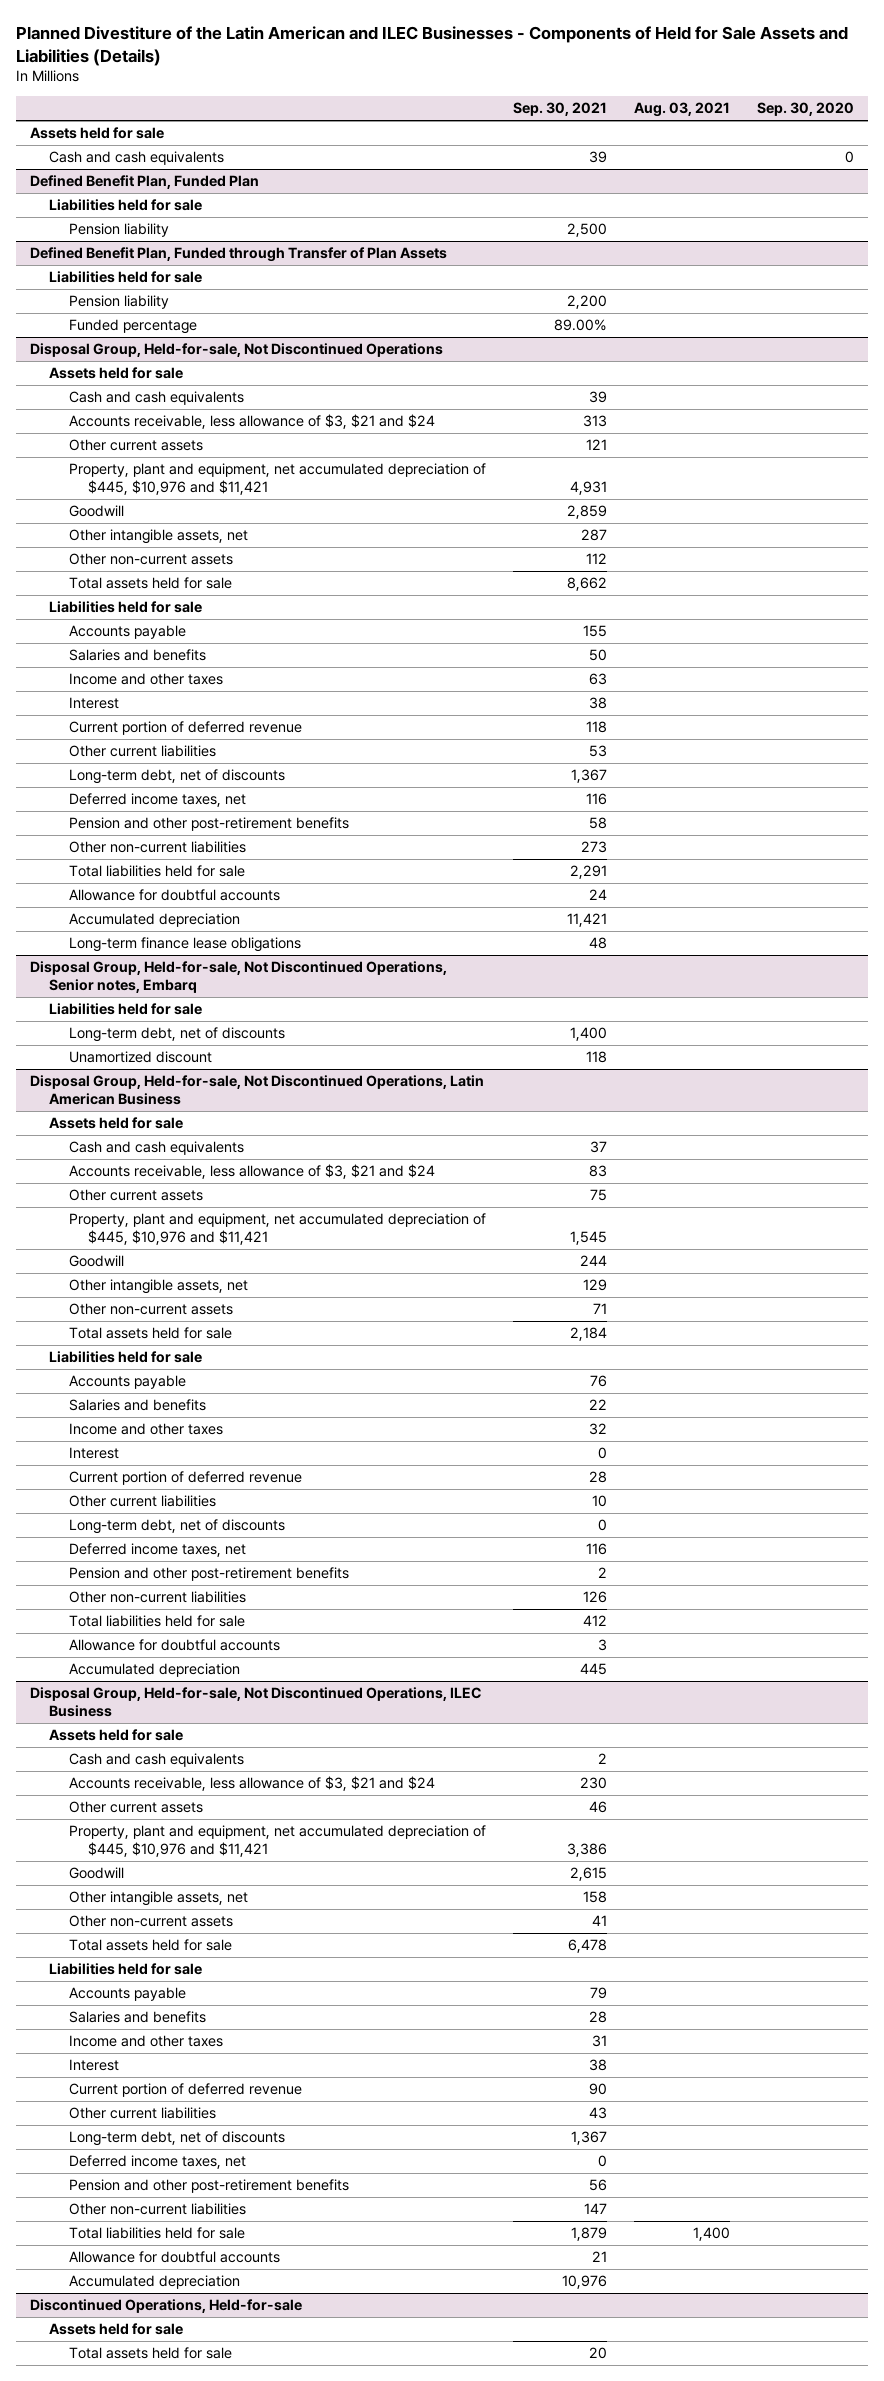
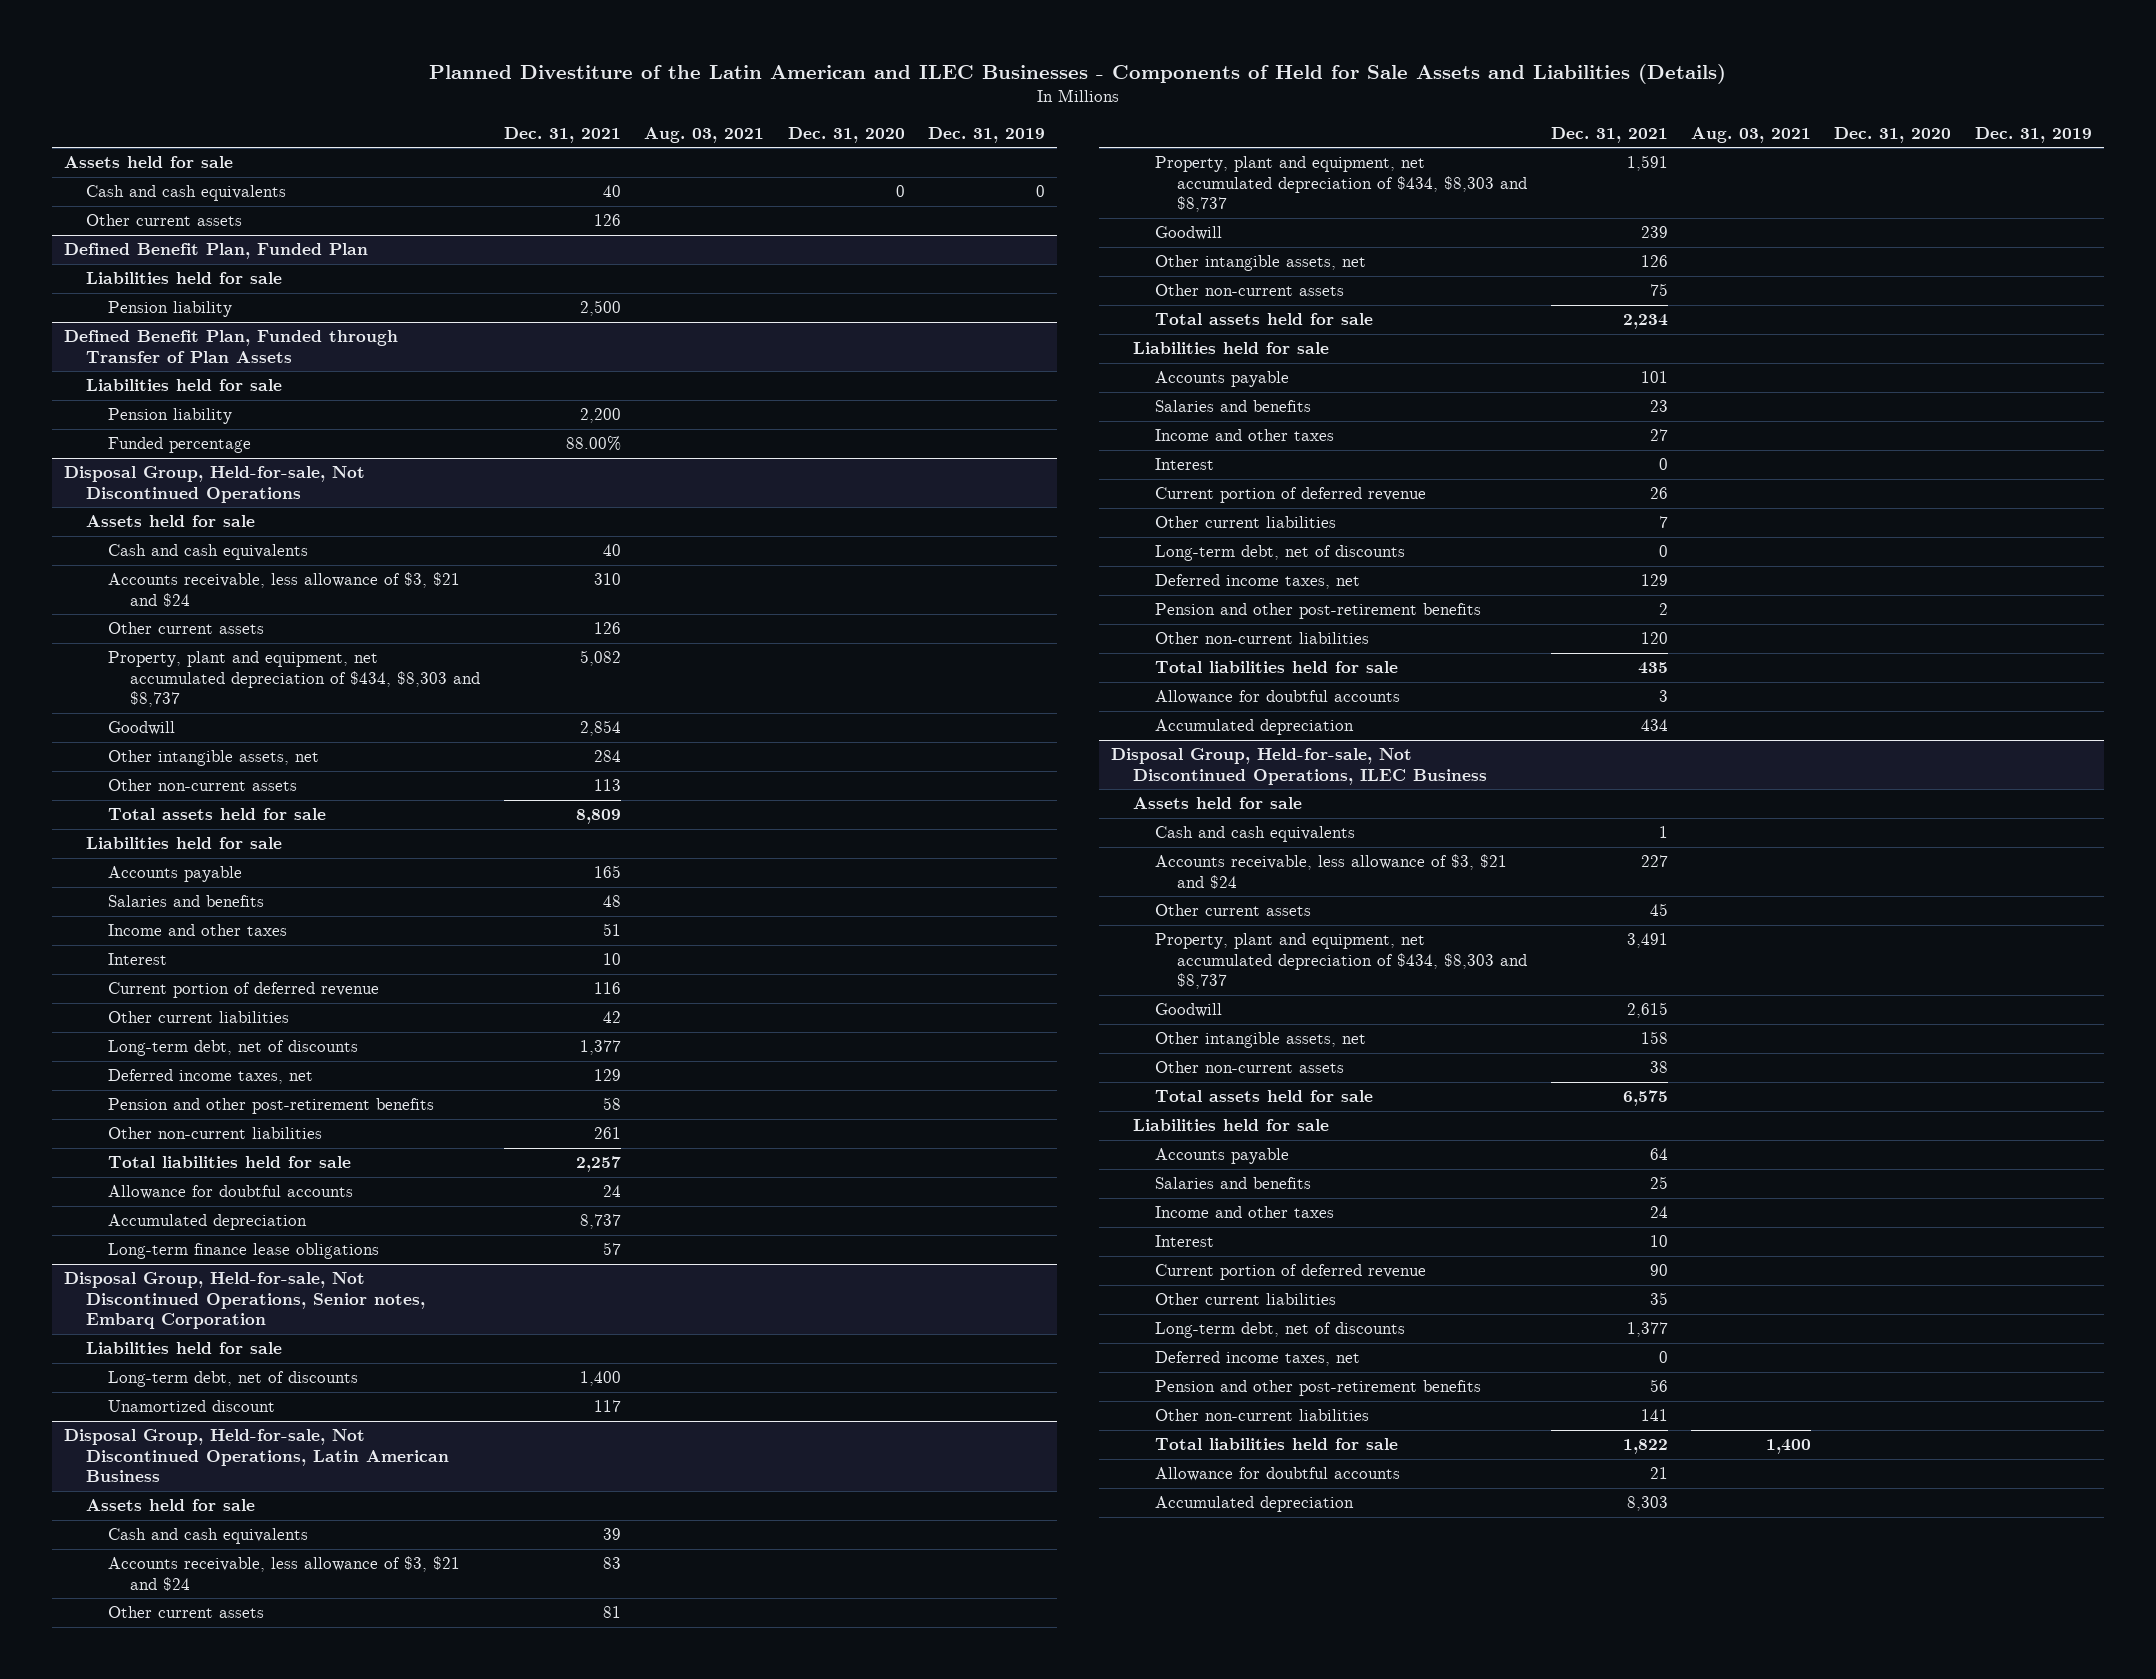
- | Sep. 30, 2021 | Aug. 03, 2021 | Sep. 30, 2020
+ | Dec. 31, 2021 | Aug. 03, 2021 | Dec. 31, 2020 | Dec. 31, 2019
+ Other current assets | 126 | | |
@ Disposal Group, Held-for-sale, Not Discontinued Operations
- Property, plant and equipment, net accumulated depreciation of $445, $10,976 and $11,421 | 4,931 | |
+ Property, plant and equipment, net accumulated depreciation of $434, $8,303 and $8,737 | 5,082 | | |
- Disposal Group, Held-for-sale, Not Discontinued Operations, Senior notes, Embarq
+ Disposal Group, Held-for-sale, Not Discontinued Operations, Senior notes, Embarq Corporation
@ Disposal Group, Held-for-sale, Not Discontinued Operations, Latin American Business
- Property, plant and equipment, net accumulated depreciation of $445, $10,976 and $11,421 | 1,545 | |
+ Property, plant and equipment, net accumulated depreciation of $434, $8,303 and $8,737 | 1,591 | | |
@ Disposal Group, Held-for-sale, Not Discontinued Operations, ILEC Business
- Property, plant and equipment, net accumulated depreciation of $445, $10,976 and $11,421 | 3,386 | |
+ Property, plant and equipment, net accumulated depreciation of $434, $8,303 and $8,737 | 3,491 | | |
- Discontinued Operations, Held-for-sale
- Assets held for sale
- Total assets held for sale | 20 | |

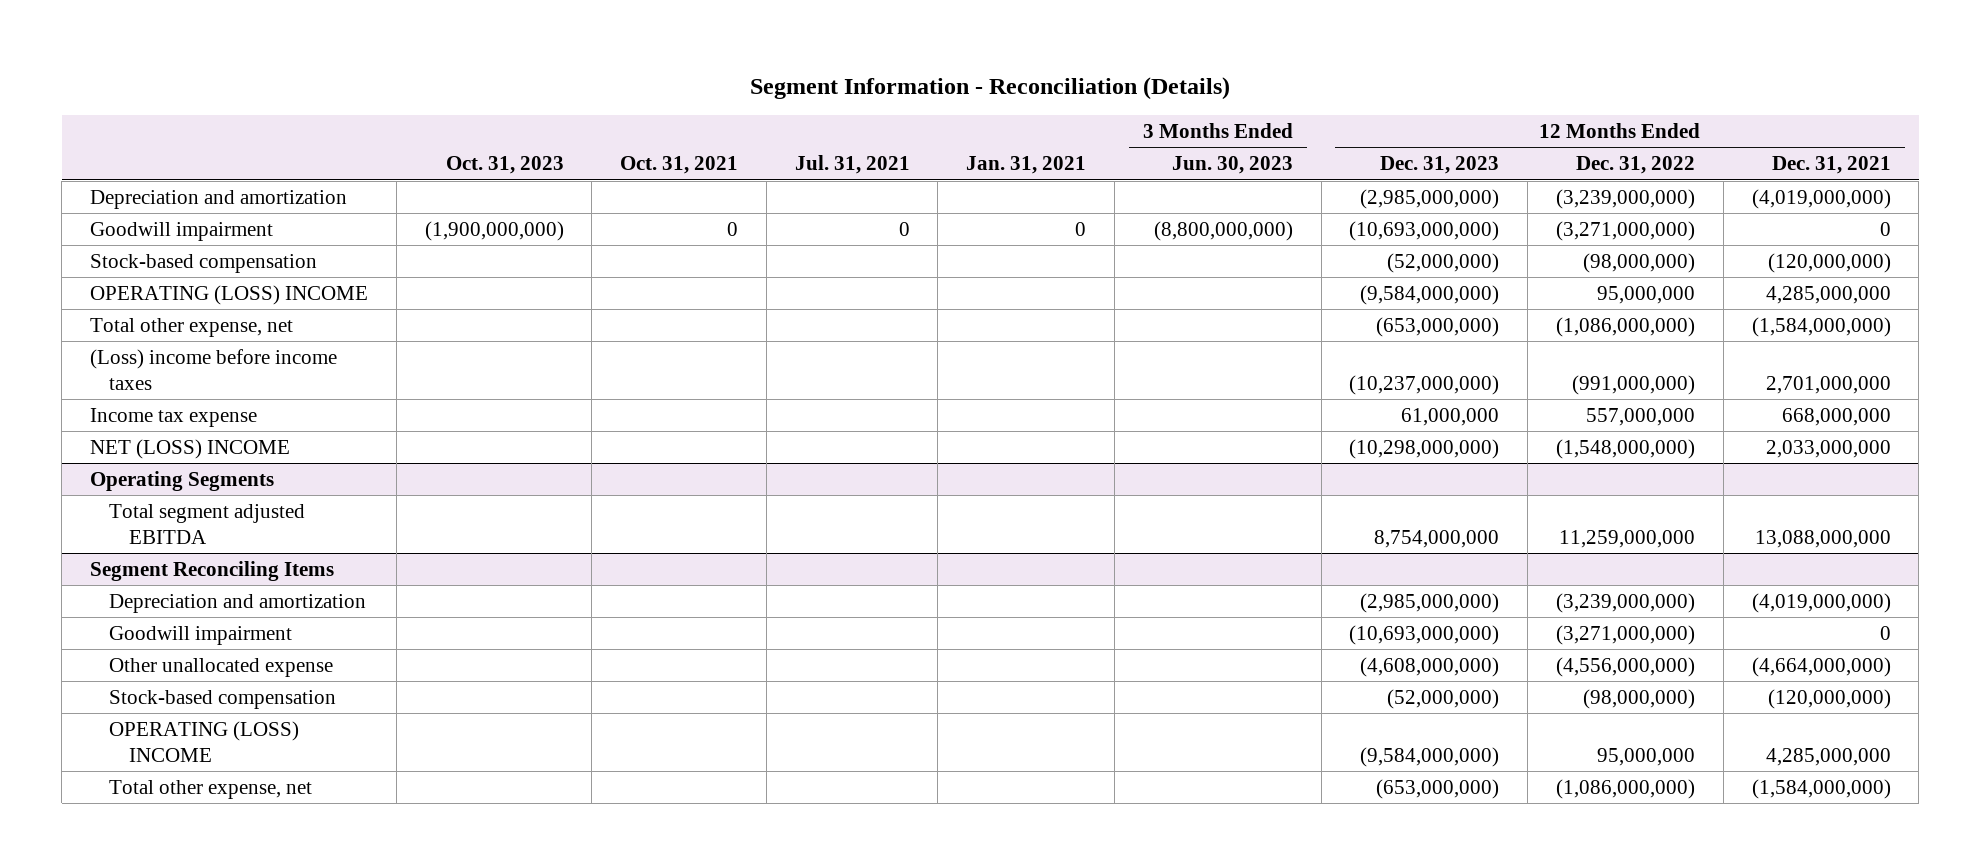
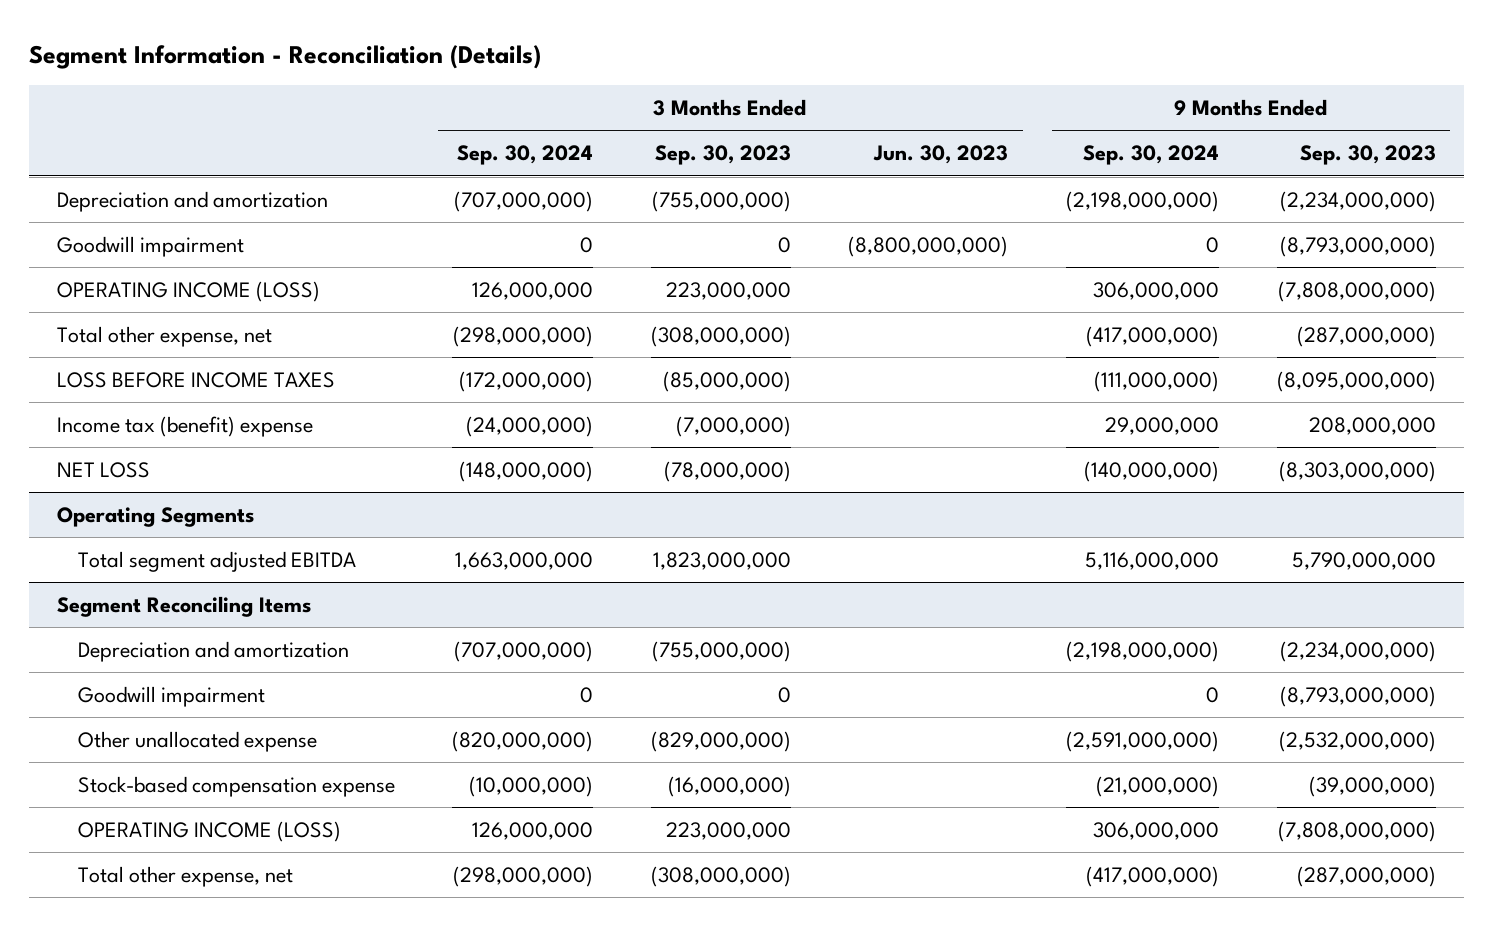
- | Oct. 31, 2023 | Oct. 31, 2021 | Jul. 31, 2021 | Jan. 31, 2021 | 3 Months Ended Jun. 30, 2023 | 12 Months Ended Dec. 31, 2023 | 12 Months Ended Dec. 31, 2022 | 12 Months Ended Dec. 31, 2021
+ | 3 Months Ended Sep. 30, 2024 | 3 Months Ended Sep. 30, 2023 | 3 Months Ended Jun. 30, 2023 | 9 Months Ended Sep. 30, 2024 | 9 Months Ended Sep. 30, 2023
- Stock-based compensation | | | | | | (52,000,000) | (98,000,000) | (120,000,000)
- OPERATING (LOSS) INCOME | | | | | | (9,584,000,000) | 95,000,000 | 4,285,000,000
+ OPERATING INCOME (LOSS) | 126,000,000 | 223,000,000 | | 306,000,000 | (7,808,000,000)
- (Loss) income before income taxes | | | | | | (10,237,000,000) | (991,000,000) | 2,701,000,000
- Income tax expense | | | | | | 61,000,000 | 557,000,000 | 668,000,000
- NET (LOSS) INCOME | | | | | | (10,298,000,000) | (1,548,000,000) | 2,033,000,000
+ LOSS BEFORE INCOME TAXES | (172,000,000) | (85,000,000) | | (111,000,000) | (8,095,000,000)
+ Income tax (benefit) expense | (24,000,000) | (7,000,000) | | 29,000,000 | 208,000,000
+ NET LOSS | (148,000,000) | (78,000,000) | | (140,000,000) | (8,303,000,000)
@ Segment Reconciling Items
- Stock-based compensation | | | | | | (52,000,000) | (98,000,000) | (120,000,000)
- OPERATING (LOSS) INCOME | | | | | | (9,584,000,000) | 95,000,000 | 4,285,000,000
+ Stock-based compensation expense | (10,000,000) | (16,000,000) | | (21,000,000) | (39,000,000)
+ OPERATING INCOME (LOSS) | 126,000,000 | 223,000,000 | | 306,000,000 | (7,808,000,000)

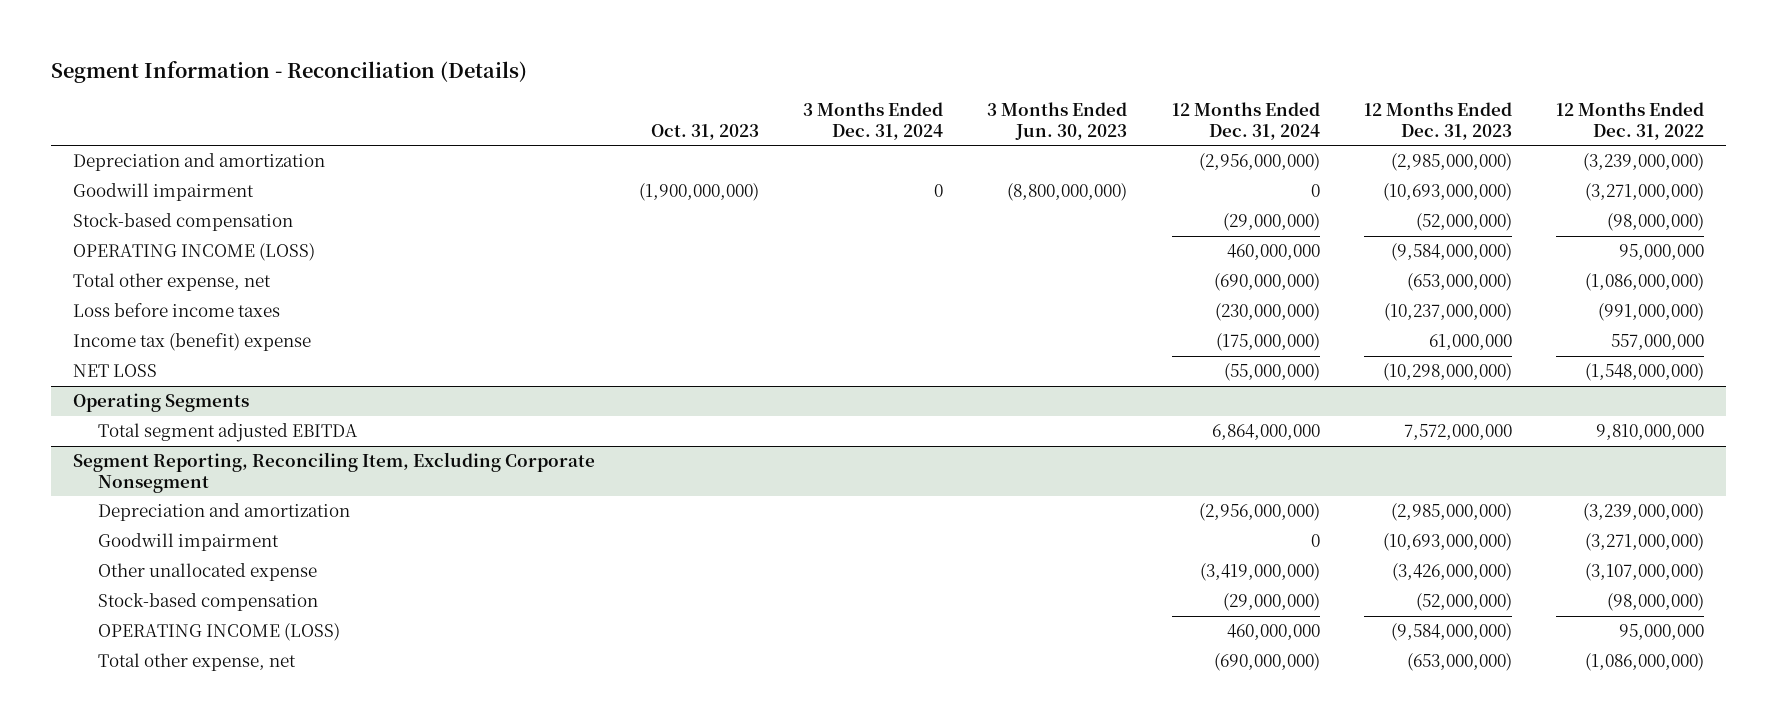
- | 3 Months Ended Sep. 30, 2024 | 3 Months Ended Sep. 30, 2023 | 3 Months Ended Jun. 30, 2023 | 9 Months Ended Sep. 30, 2024 | 9 Months Ended Sep. 30, 2023
+ | Oct. 31, 2023 | 3 Months Ended Dec. 31, 2024 | 3 Months Ended Jun. 30, 2023 | 12 Months Ended Dec. 31, 2024 | 12 Months Ended Dec. 31, 2023 | 12 Months Ended Dec. 31, 2022
+ Stock-based compensation | | | | (29,000,000) | (52,000,000) | (98,000,000)
- LOSS BEFORE INCOME TAXES | (172,000,000) | (85,000,000) | | (111,000,000) | (8,095,000,000)
+ Loss before income taxes | | | | (230,000,000) | (10,237,000,000) | (991,000,000)
- Segment Reconciling Items
+ Segment Reporting, Reconciling Item, Excluding Corporate Nonsegment
- Stock-based compensation expense | (10,000,000) | (16,000,000) | | (21,000,000) | (39,000,000)
+ Stock-based compensation | | | | (29,000,000) | (52,000,000) | (98,000,000)

